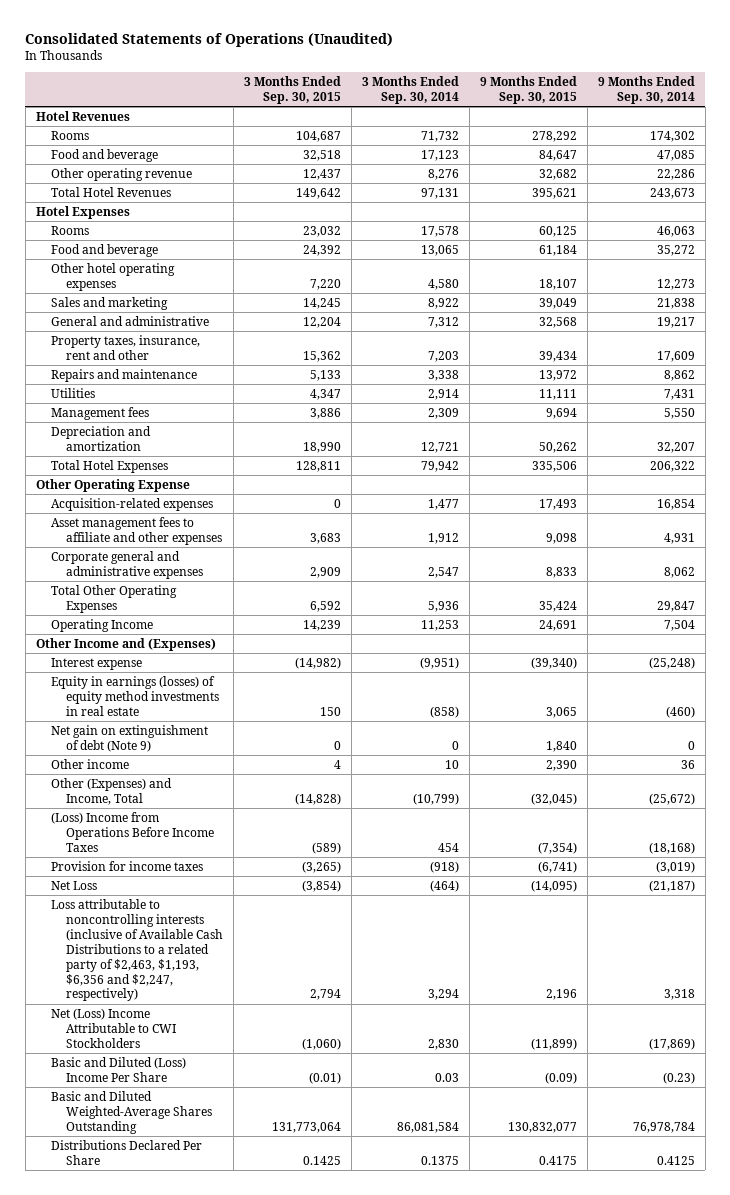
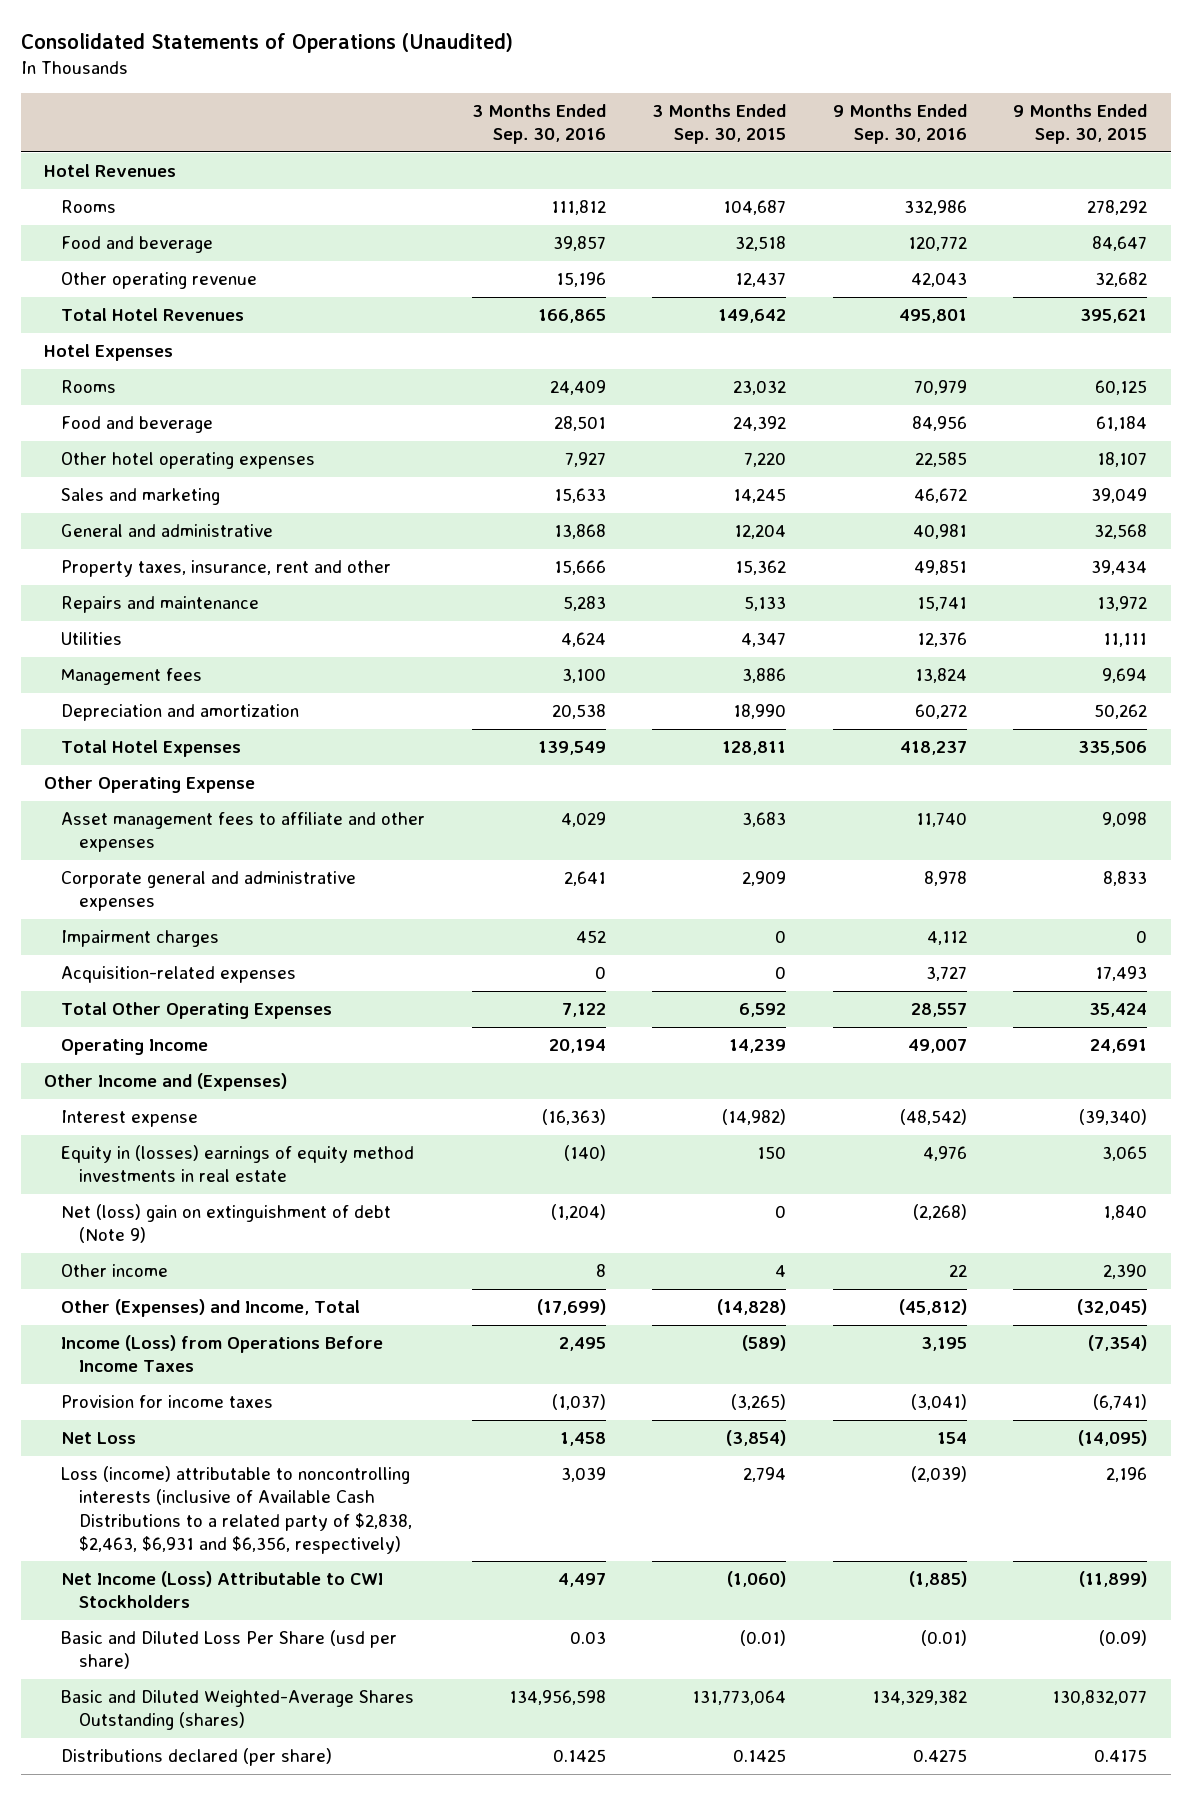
- | 3 Months Ended Sep. 30, 2015 | 3 Months Ended Sep. 30, 2014 | 9 Months Ended Sep. 30, 2015 | 9 Months Ended Sep. 30, 2014
+ | 3 Months Ended Sep. 30, 2016 | 3 Months Ended Sep. 30, 2015 | 9 Months Ended Sep. 30, 2016 | 9 Months Ended Sep. 30, 2015
+ Impairment charges | 452 | 0 | 4,112 | 0
moved down: Acquisition-related expenses | 0 | 0 | 3,727 | 17,493
- Equity in earnings (losses) of equity method investments in real estate | 150 | (858) | 3,065 | (460)
- Net gain on extinguishment of debt (Note 9) | 0 | 0 | 1,840 | 0
+ Equity in (losses) earnings of equity method investments in real estate | (140) | 150 | 4,976 | 3,065
+ Net (loss) gain on extinguishment of debt (Note 9) | (1,204) | 0 | (2,268) | 1,840
- (Loss) Income from Operations Before Income Taxes | (589) | 454 | (7,354) | (18,168)
+ Income (Loss) from Operations Before Income Taxes | 2,495 | (589) | 3,195 | (7,354)
- Loss attributable to noncontrolling interests (inclusive of Available Cash Distributions to a related party of $2,463, $1,193, $6,356 and $2,247, respectively) | 2,794 | 3,294 | 2,196 | 3,318
- Net (Loss) Income Attributable to CWI Stockholders | (1,060) | 2,830 | (11,899) | (17,869)
- Basic and Diluted (Loss) Income Per Share | (0.01) | 0.03 | (0.09) | (0.23)
- Basic and Diluted Weighted-Average Shares Outstanding | 131,773,064 | 86,081,584 | 130,832,077 | 76,978,784
- Distributions Declared Per Share | 0.1425 | 0.1375 | 0.4175 | 0.4125
+ Loss (income) attributable to noncontrolling interests (inclusive of Available Cash Distributions to a related party of $2,838, $2,463, $6,931 and $6,356, respectively) | 3,039 | 2,794 | (2,039) | 2,196
+ Net Income (Loss) Attributable to CWI Stockholders | 4,497 | (1,060) | (1,885) | (11,899)
+ Basic and Diluted Loss Per Share (usd per share) | 0.03 | (0.01) | (0.01) | (0.09)
+ Basic and Diluted Weighted-Average Shares Outstanding (shares) | 134,956,598 | 131,773,064 | 134,329,382 | 130,832,077
+ Distributions declared (per share) | 0.1425 | 0.1425 | 0.4275 | 0.4175

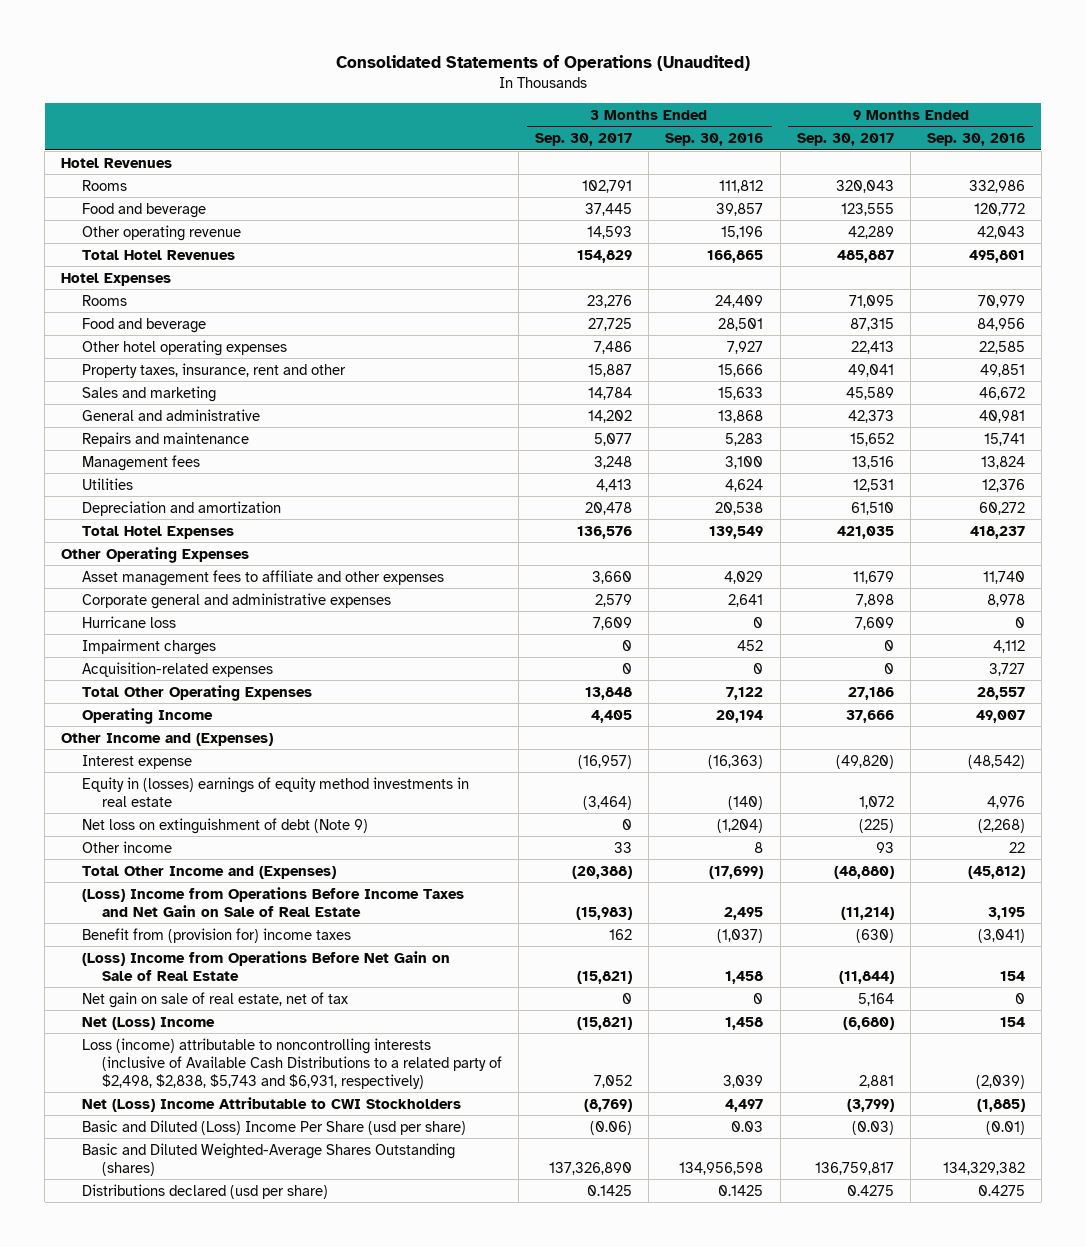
- | 3 Months Ended Sep. 30, 2016 | 3 Months Ended Sep. 30, 2015 | 9 Months Ended Sep. 30, 2016 | 9 Months Ended Sep. 30, 2015
+ | 3 Months Ended Sep. 30, 2017 | 3 Months Ended Sep. 30, 2016 | 9 Months Ended Sep. 30, 2017 | 9 Months Ended Sep. 30, 2016
moved up: Property taxes, insurance, rent and other | 15,887 | 15,666 | 49,041 | 49,851
moved down: Utilities | 4,413 | 4,624 | 12,531 | 12,376
- Other Operating Expense
+ Other Operating Expenses
+ Hurricane loss | 7,609 | 0 | 7,609 | 0
- Net (loss) gain on extinguishment of debt (Note 9) | (1,204) | 0 | (2,268) | 1,840
+ Net loss on extinguishment of debt (Note 9) | 0 | (1,204) | (225) | (2,268)
- Other (Expenses) and Income, Total | (17,699) | (14,828) | (45,812) | (32,045)
- Income (Loss) from Operations Before Income Taxes | 2,495 | (589) | 3,195 | (7,354)
- Provision for income taxes | (1,037) | (3,265) | (3,041) | (6,741)
- Net Loss | 1,458 | (3,854) | 154 | (14,095)
- Loss (income) attributable to noncontrolling interests (inclusive of Available Cash Distributions to a related party of $2,838, $2,463, $6,931 and $6,356, respectively) | 3,039 | 2,794 | (2,039) | 2,196
- Net Income (Loss) Attributable to CWI Stockholders | 4,497 | (1,060) | (1,885) | (11,899)
- Basic and Diluted Loss Per Share (usd per share) | 0.03 | (0.01) | (0.01) | (0.09)
+ Total Other Income and (Expenses) | (20,388) | (17,699) | (48,880) | (45,812)
+ (Loss) Income from Operations Before Income Taxes and Net Gain on Sale of Real Estate | (15,983) | 2,495 | (11,214) | 3,195
+ Benefit from (provision for) income taxes | 162 | (1,037) | (630) | (3,041)
+ (Loss) Income from Operations Before Net Gain on Sale of Real Estate | (15,821) | 1,458 | (11,844) | 154
+ Net gain on sale of real estate, net of tax | 0 | 0 | 5,164 | 0
+ Net (Loss) Income | (15,821) | 1,458 | (6,680) | 154
+ Loss (income) attributable to noncontrolling interests (inclusive of Available Cash Distributions to a related party of $2,498, $2,838, $5,743 and $6,931, respectively) | 7,052 | 3,039 | 2,881 | (2,039)
+ Net (Loss) Income Attributable to CWI Stockholders | (8,769) | 4,497 | (3,799) | (1,885)
+ Basic and Diluted (Loss) Income Per Share (usd per share) | (0.06) | 0.03 | (0.03) | (0.01)
- Distributions declared (per share) | 0.1425 | 0.1425 | 0.4275 | 0.4175
+ Distributions declared (usd per share) | 0.1425 | 0.1425 | 0.4275 | 0.4275

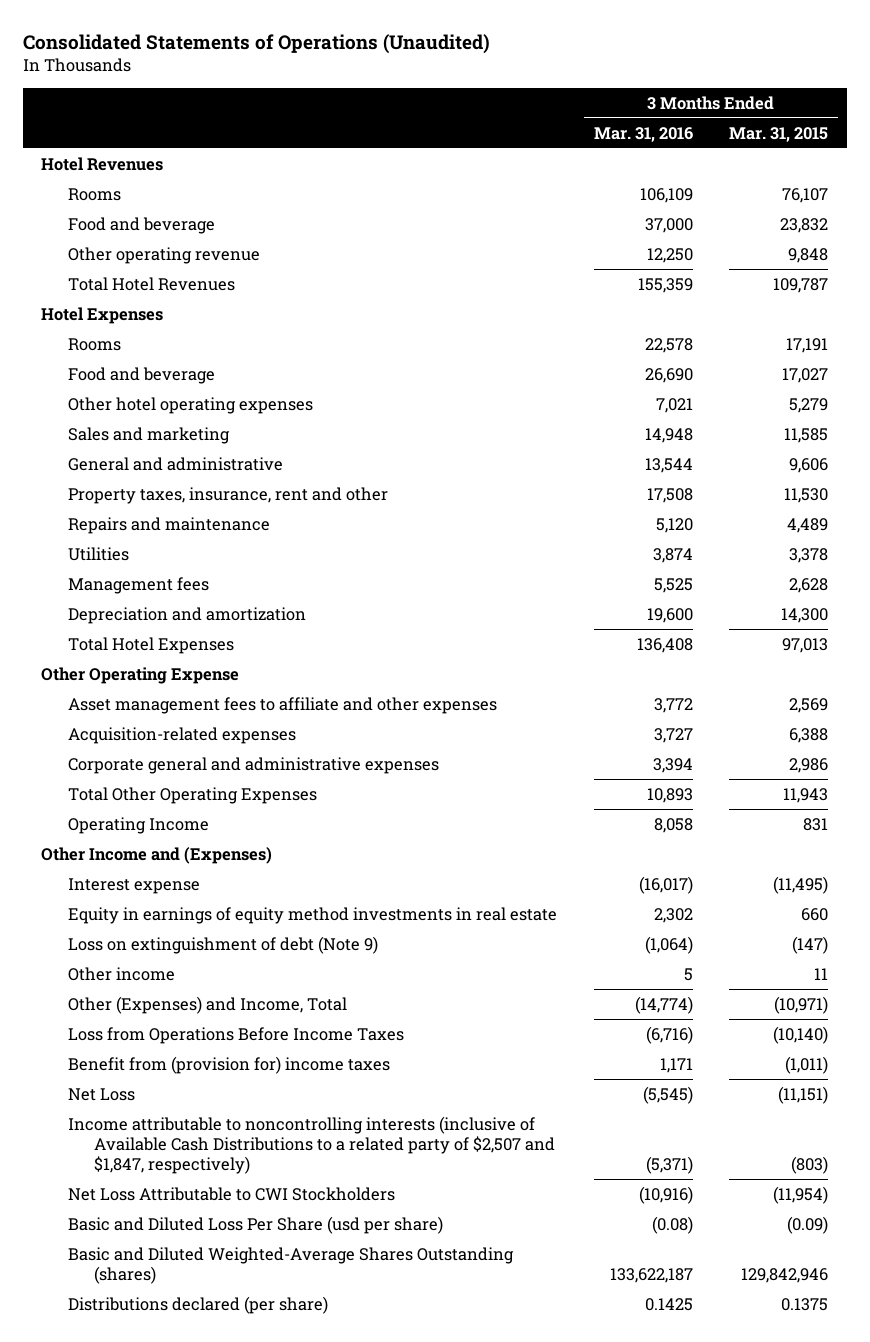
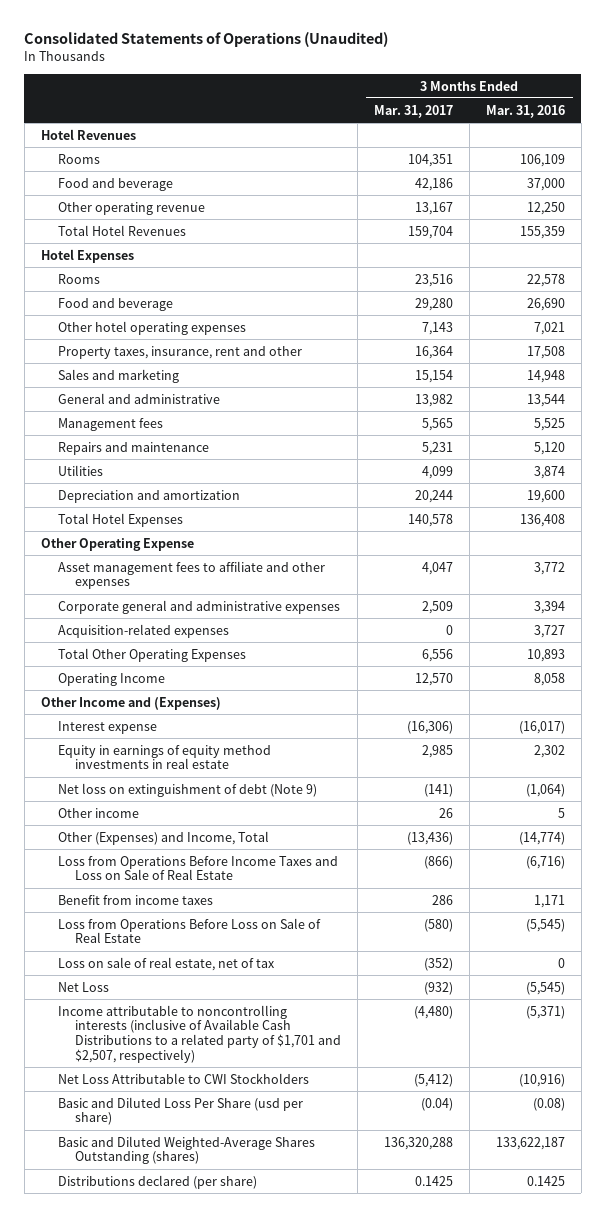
- | 3 Months Ended Mar. 31, 2016 | 3 Months Ended Mar. 31, 2015
+ | 3 Months Ended Mar. 31, 2017 | 3 Months Ended Mar. 31, 2016
moved up: Property taxes, insurance, rent and other | 16,364 | 17,508
moved up: Management fees | 5,565 | 5,525
moved down: Acquisition-related expenses | 0 | 3,727
- Loss on extinguishment of debt (Note 9) | (1,064) | (147)
+ Net loss on extinguishment of debt (Note 9) | (141) | (1,064)
- Loss from Operations Before Income Taxes | (6,716) | (10,140)
- Benefit from (provision for) income taxes | 1,171 | (1,011)
+ Loss from Operations Before Income Taxes and Loss on Sale of Real Estate | (866) | (6,716)
+ Benefit from income taxes | 286 | 1,171
+ Loss from Operations Before Loss on Sale of Real Estate | (580) | (5,545)
+ Loss on sale of real estate, net of tax | (352) | 0
- Income attributable to noncontrolling interests (inclusive of Available Cash Distributions to a related party of $2,507 and $1,847, respectively) | (5,371) | (803)
+ Income attributable to noncontrolling interests (inclusive of Available Cash Distributions to a related party of $1,701 and $2,507, respectively) | (4,480) | (5,371)

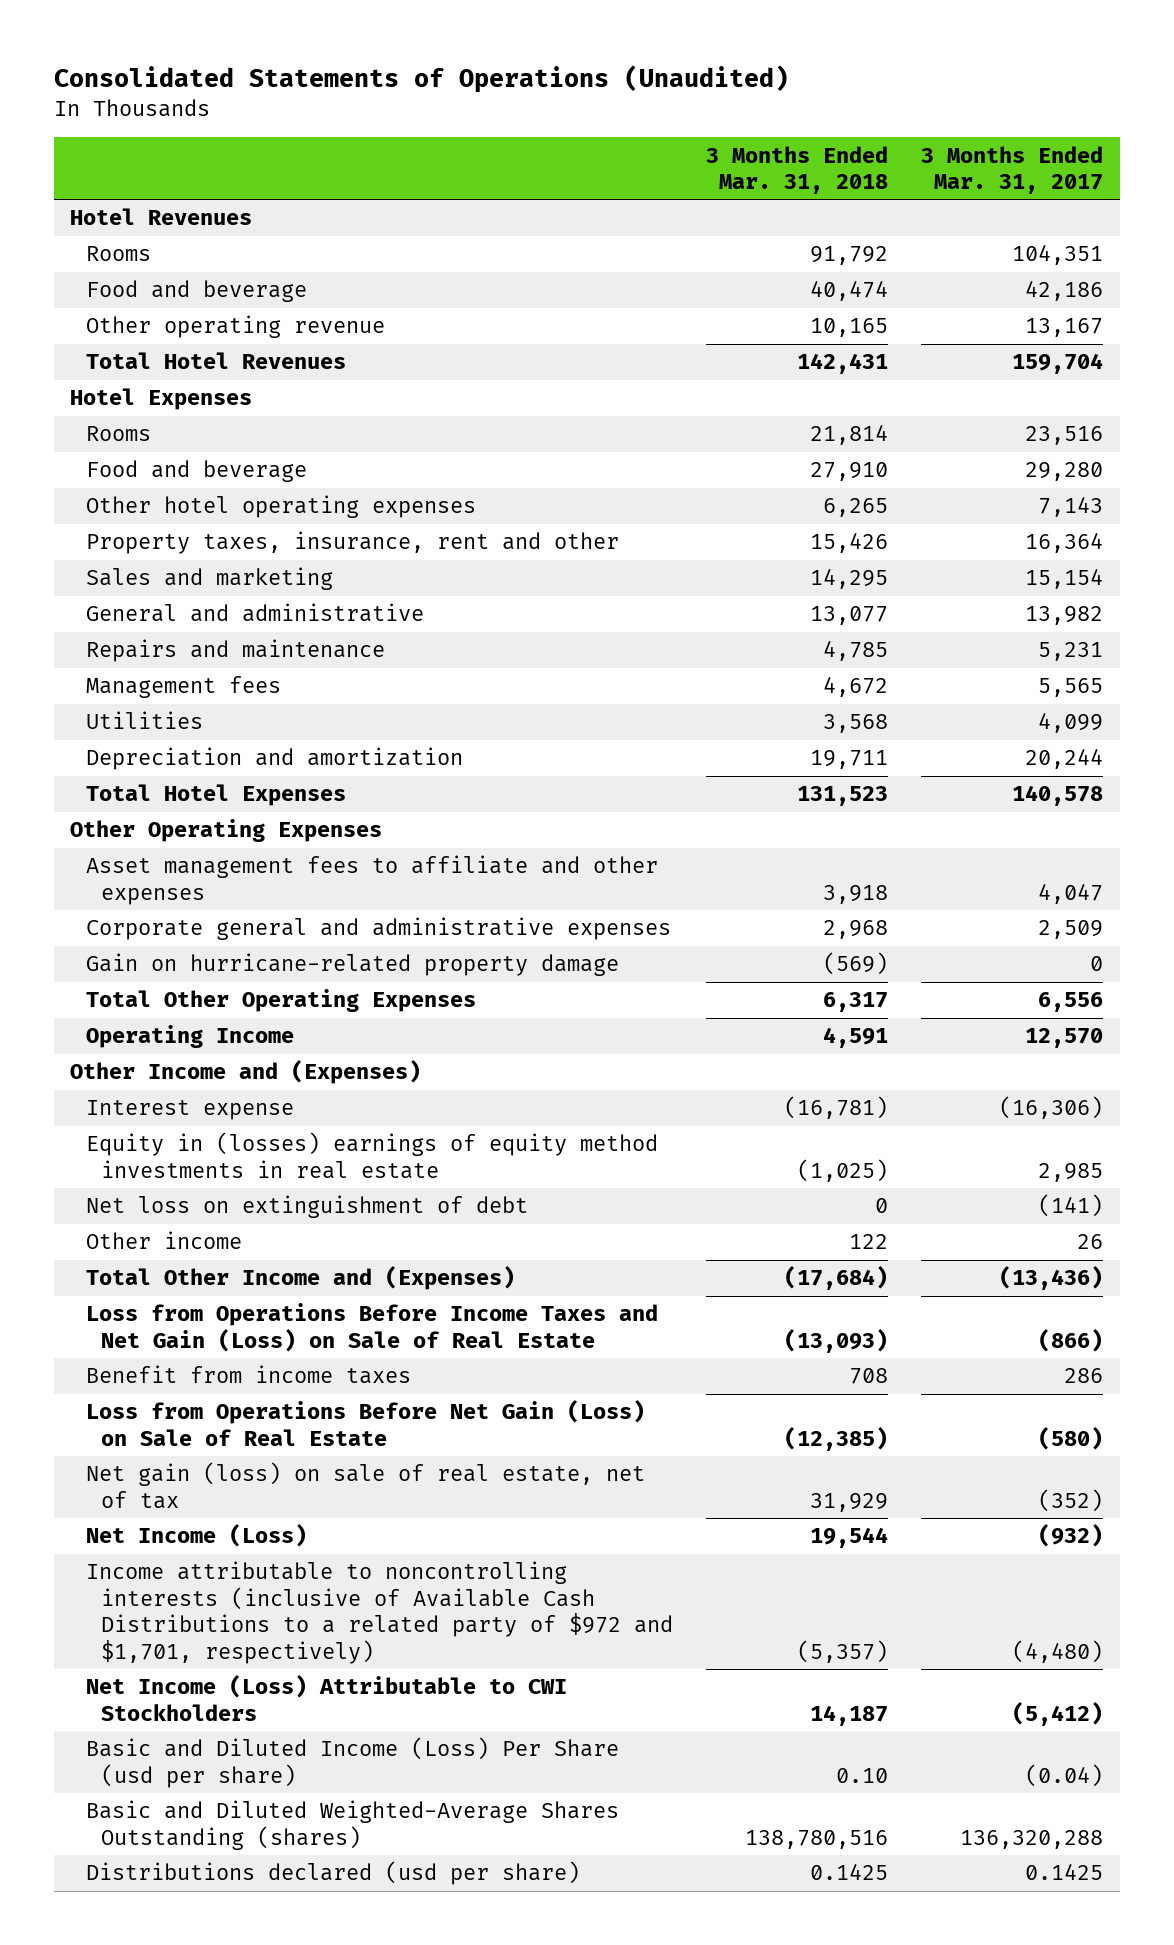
- | 3 Months Ended Mar. 31, 2017 | 3 Months Ended Mar. 31, 2016
+ | 3 Months Ended Mar. 31, 2018 | 3 Months Ended Mar. 31, 2017
moved down: Management fees | 4,672 | 5,565
- Other Operating Expense
+ Other Operating Expenses
- Acquisition-related expenses | 0 | 3,727
+ Gain on hurricane-related property damage | (569) | 0
- Equity in earnings of equity method investments in real estate | 2,985 | 2,302
- Net loss on extinguishment of debt (Note 9) | (141) | (1,064)
+ Equity in (losses) earnings of equity method investments in real estate | (1,025) | 2,985
+ Net loss on extinguishment of debt | 0 | (141)
- Other (Expenses) and Income, Total | (13,436) | (14,774)
- Loss from Operations Before Income Taxes and Loss on Sale of Real Estate | (866) | (6,716)
+ Total Other Income and (Expenses) | (17,684) | (13,436)
+ Loss from Operations Before Income Taxes and Net Gain (Loss) on Sale of Real Estate | (13,093) | (866)
- Loss from Operations Before Loss on Sale of Real Estate | (580) | (5,545)
- Loss on sale of real estate, net of tax | (352) | 0
- Net Loss | (932) | (5,545)
- Income attributable to noncontrolling interests (inclusive of Available Cash Distributions to a related party of $1,701 and $2,507, respectively) | (4,480) | (5,371)
- Net Loss Attributable to CWI Stockholders | (5,412) | (10,916)
- Basic and Diluted Loss Per Share (usd per share) | (0.04) | (0.08)
+ Loss from Operations Before Net Gain (Loss) on Sale of Real Estate | (12,385) | (580)
+ Net gain (loss) on sale of real estate, net of tax | 31,929 | (352)
+ Net Income (Loss) | 19,544 | (932)
+ Income attributable to noncontrolling interests (inclusive of Available Cash Distributions to a related party of $972 and $1,701, respectively) | (5,357) | (4,480)
+ Net Income (Loss) Attributable to CWI Stockholders | 14,187 | (5,412)
+ Basic and Diluted Income (Loss) Per Share (usd per share) | 0.10 | (0.04)
- Distributions declared (per share) | 0.1425 | 0.1425
+ Distributions declared (usd per share) | 0.1425 | 0.1425

